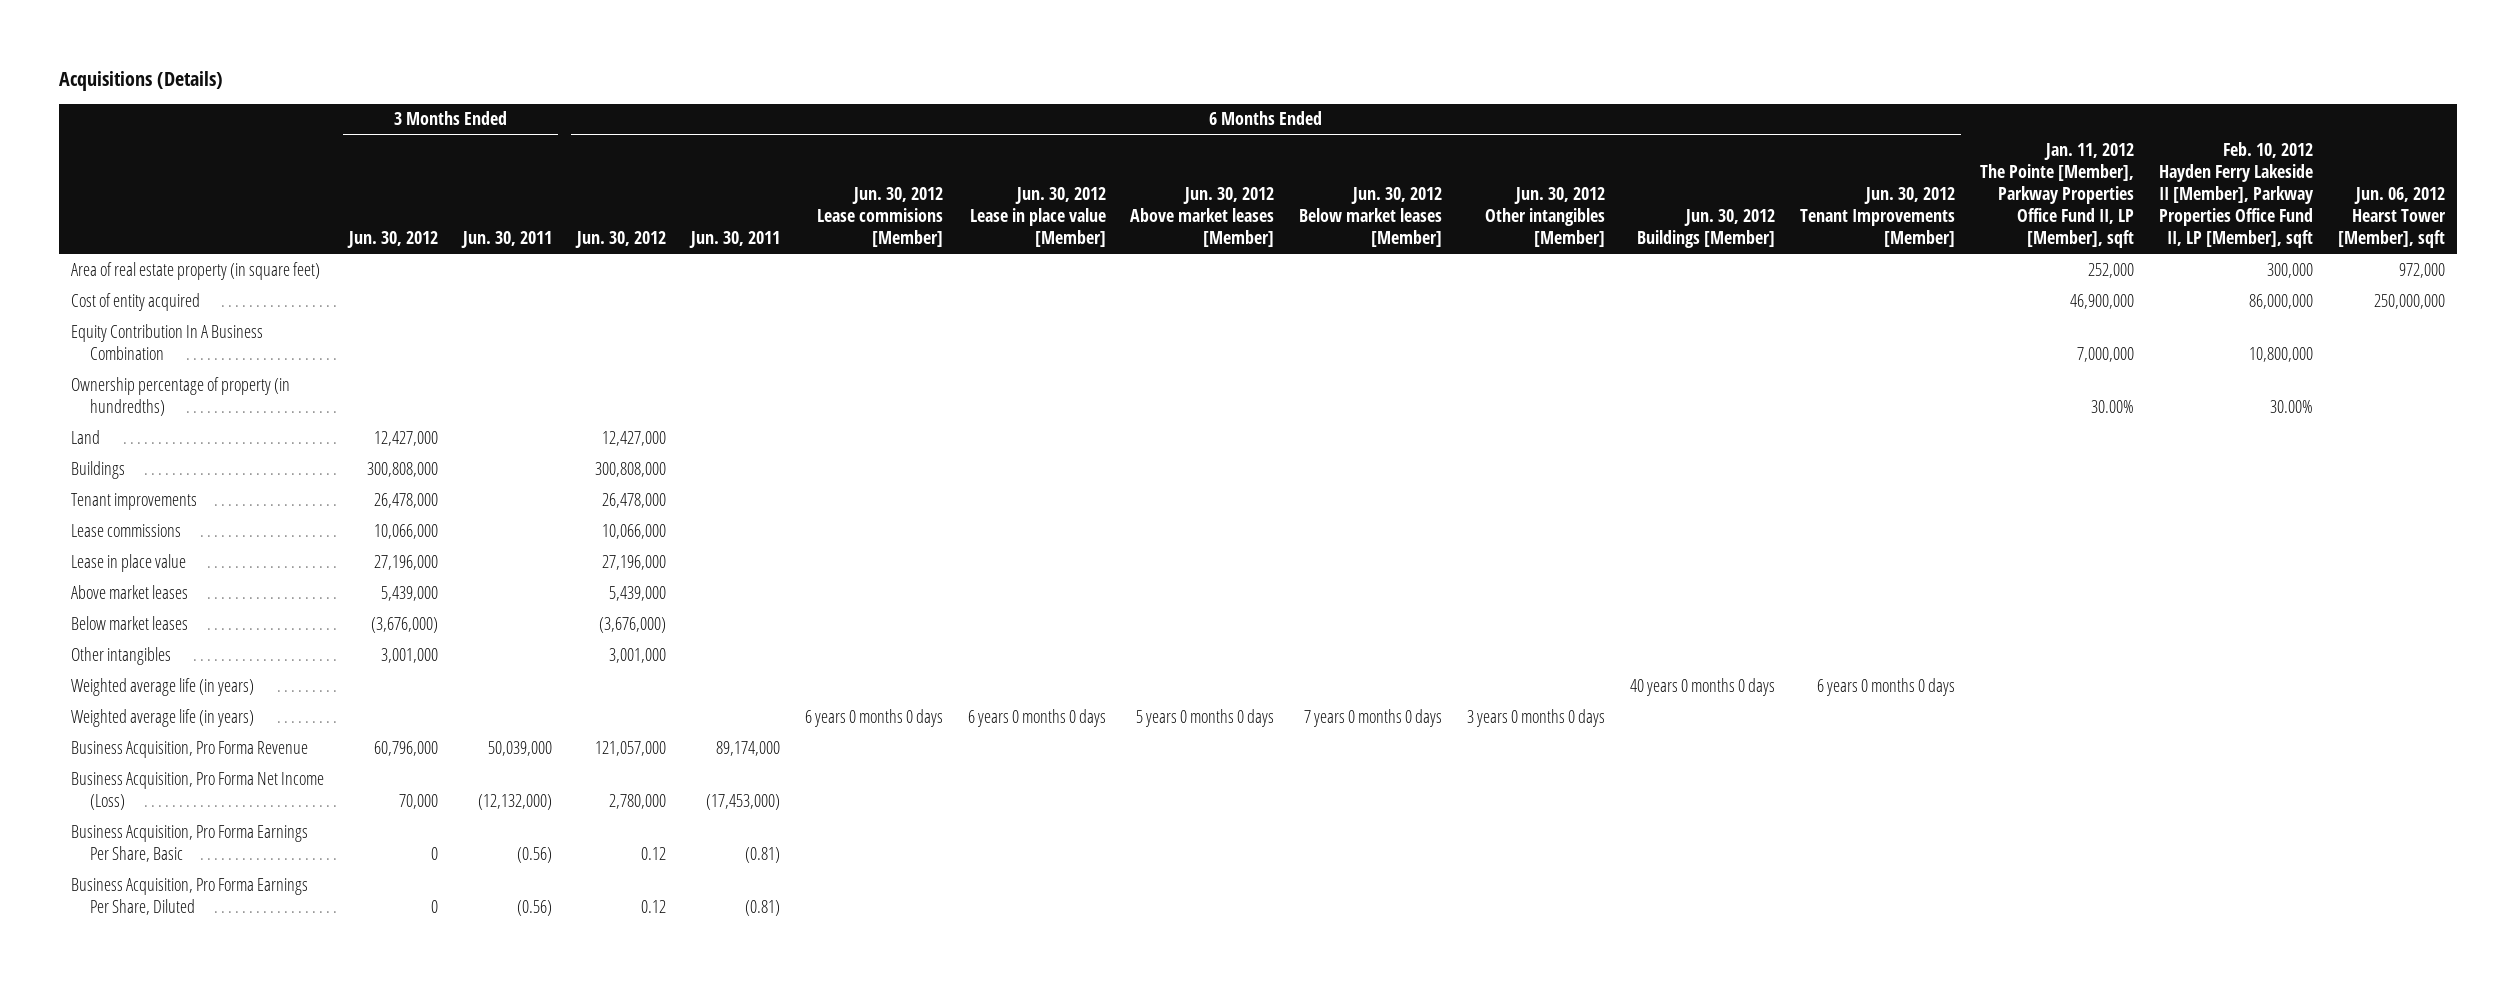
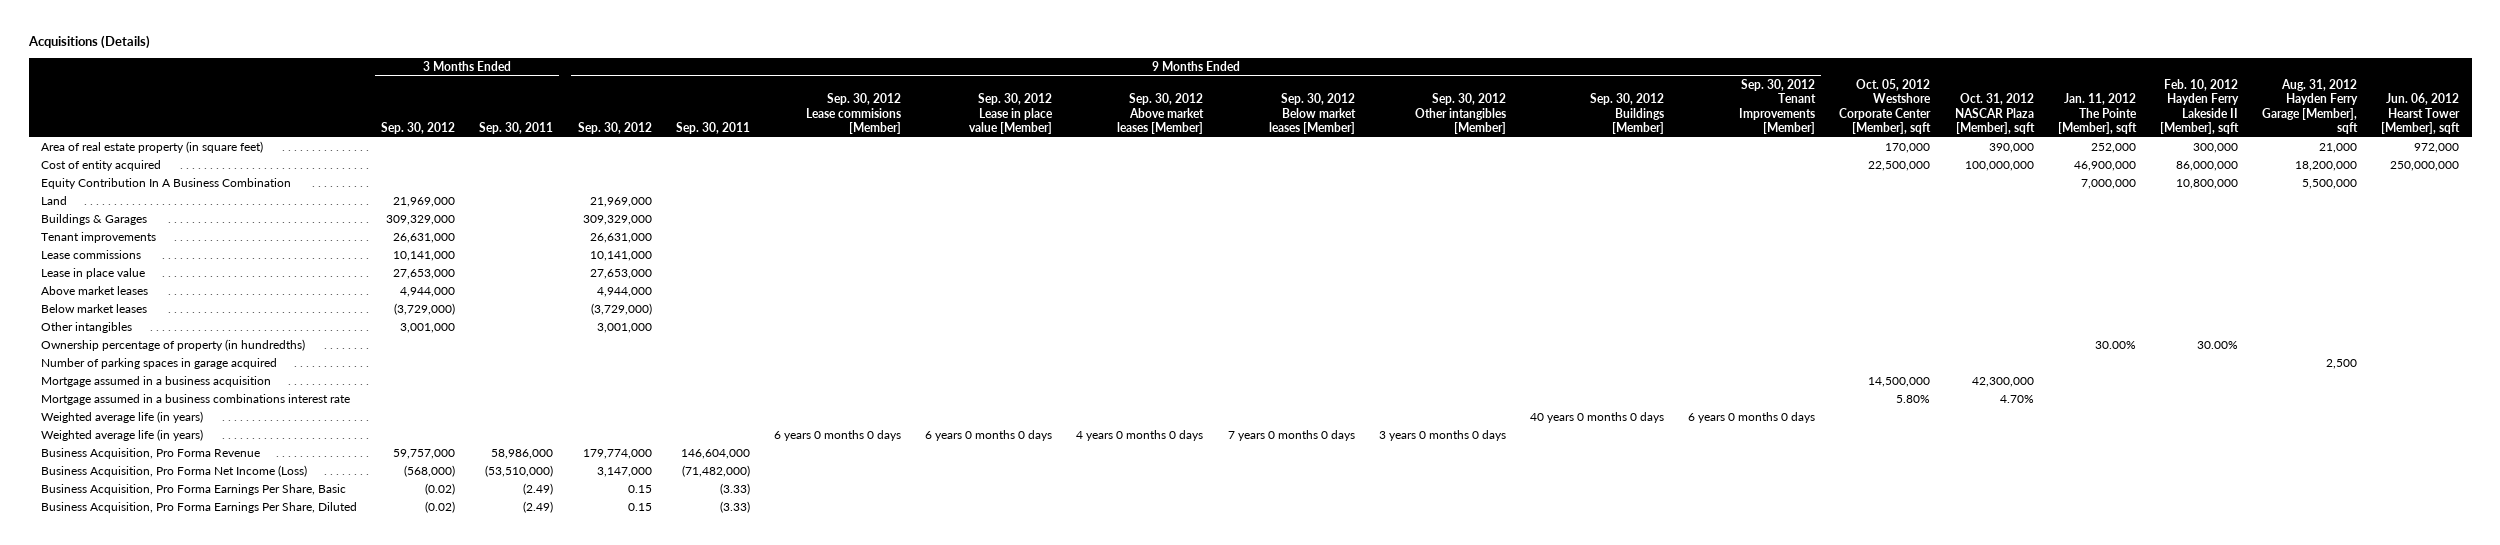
- | 3 Months Ended Jun. 30, 2012 | 3 Months Ended Jun. 30, 2011 | 6 Months Ended Jun. 30, 2012 | 6 Months Ended Jun. 30, 2011 | 6 Months Ended Jun. 30, 2012 Lease commisions [Member] | 6 Months Ended Jun. 30, 2012 Lease in place value [Member] | 6 Months Ended Jun. 30, 2012 Above market leases [Member] | 6 Months Ended Jun. 30, 2012 Below market leases [Member] | 6 Months Ended Jun. 30, 2012 Other intangibles [Member] | 6 Months Ended Jun. 30, 2012 Buildings [Member] | 6 Months Ended Jun. 30, 2012 Tenant Improvements [Member] | Jan. 11, 2012 The Pointe [Member], Parkway Properties Office Fund II, LP [Member], sqft | Feb. 10, 2012 Hayden Ferry Lakeside II [Member], Parkway Properties Office Fund II, LP [Member], sqft | Jun. 06, 2012 Hearst Tower [Member], sqft
+ | 3 Months Ended Sep. 30, 2012 | 3 Months Ended Sep. 30, 2011 | 9 Months Ended Sep. 30, 2012 | 9 Months Ended Sep. 30, 2011 | 9 Months Ended Sep. 30, 2012 Lease commisions [Member] | 9 Months Ended Sep. 30, 2012 Lease in place value [Member] | 9 Months Ended Sep. 30, 2012 Above market leases [Member] | 9 Months Ended Sep. 30, 2012 Below market leases [Member] | 9 Months Ended Sep. 30, 2012 Other intangibles [Member] | 9 Months Ended Sep. 30, 2012 Buildings [Member] | 9 Months Ended Sep. 30, 2012 Tenant Improvements [Member] | Oct. 05, 2012 Westshore Corporate Center [Member], sqft | Oct. 31, 2012 NASCAR Plaza [Member], sqft | Jan. 11, 2012 The Pointe [Member], sqft | Feb. 10, 2012 Hayden Ferry Lakeside II [Member], sqft | Aug. 31, 2012 Hayden Ferry Garage [Member], sqft | Jun. 06, 2012 Hearst Tower [Member], sqft
- Buildings | 300,808,000 | | 300,808,000 | | | | | | | | | | |
+ Buildings & Garages | 309,329,000 | | 309,329,000 | | | | | | | | | | | | | |
moved down: Ownership percentage of property (in hundredths) | | | | | | | | | | | | | | 30.00% | 30.00% | |
+ Number of parking spaces in garage acquired | | | | | | | | | | | | | | | | 2,500 |
+ Mortgage assumed in a business acquisition | | | | | | | | | | | | 14,500,000 | 42,300,000 | | | |
+ Mortgage assumed in a business combinations interest rate | | | | | | | | | | | | 5.80% | 4.70% | | | |

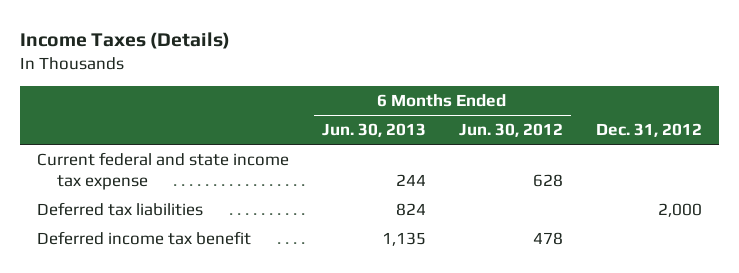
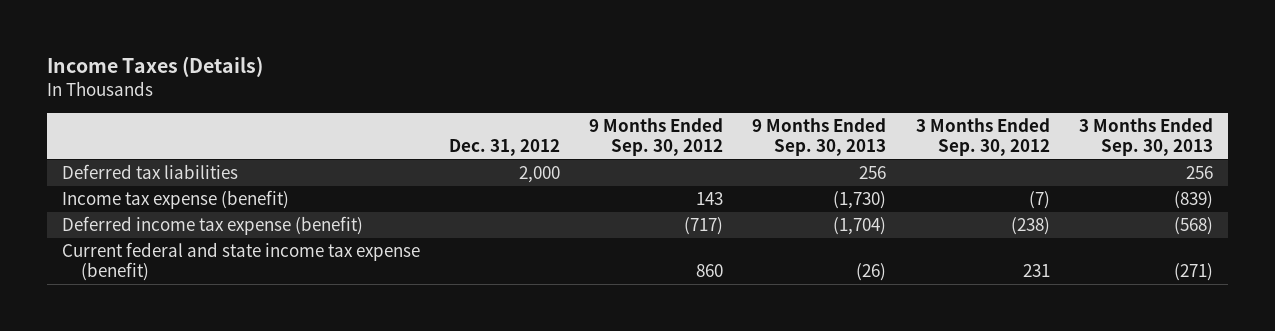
- | 6 Months Ended Jun. 30, 2013 | 6 Months Ended Jun. 30, 2012 | Dec. 31, 2012
+ | Dec. 31, 2012 | 9 Months Ended Sep. 30, 2012 | 9 Months Ended Sep. 30, 2013 | 3 Months Ended Sep. 30, 2012 | 3 Months Ended Sep. 30, 2013
- Current federal and state income tax expense | 244 | 628 |
- Deferred income tax benefit | 1,135 | 478 |
+ Income tax expense (benefit) | | 143 | (1,730) | (7) | (839)
+ Deferred income tax expense (benefit) | | (717) | (1,704) | (238) | (568)
+ Current federal and state income tax expense (benefit) | | 860 | (26) | 231 | (271)

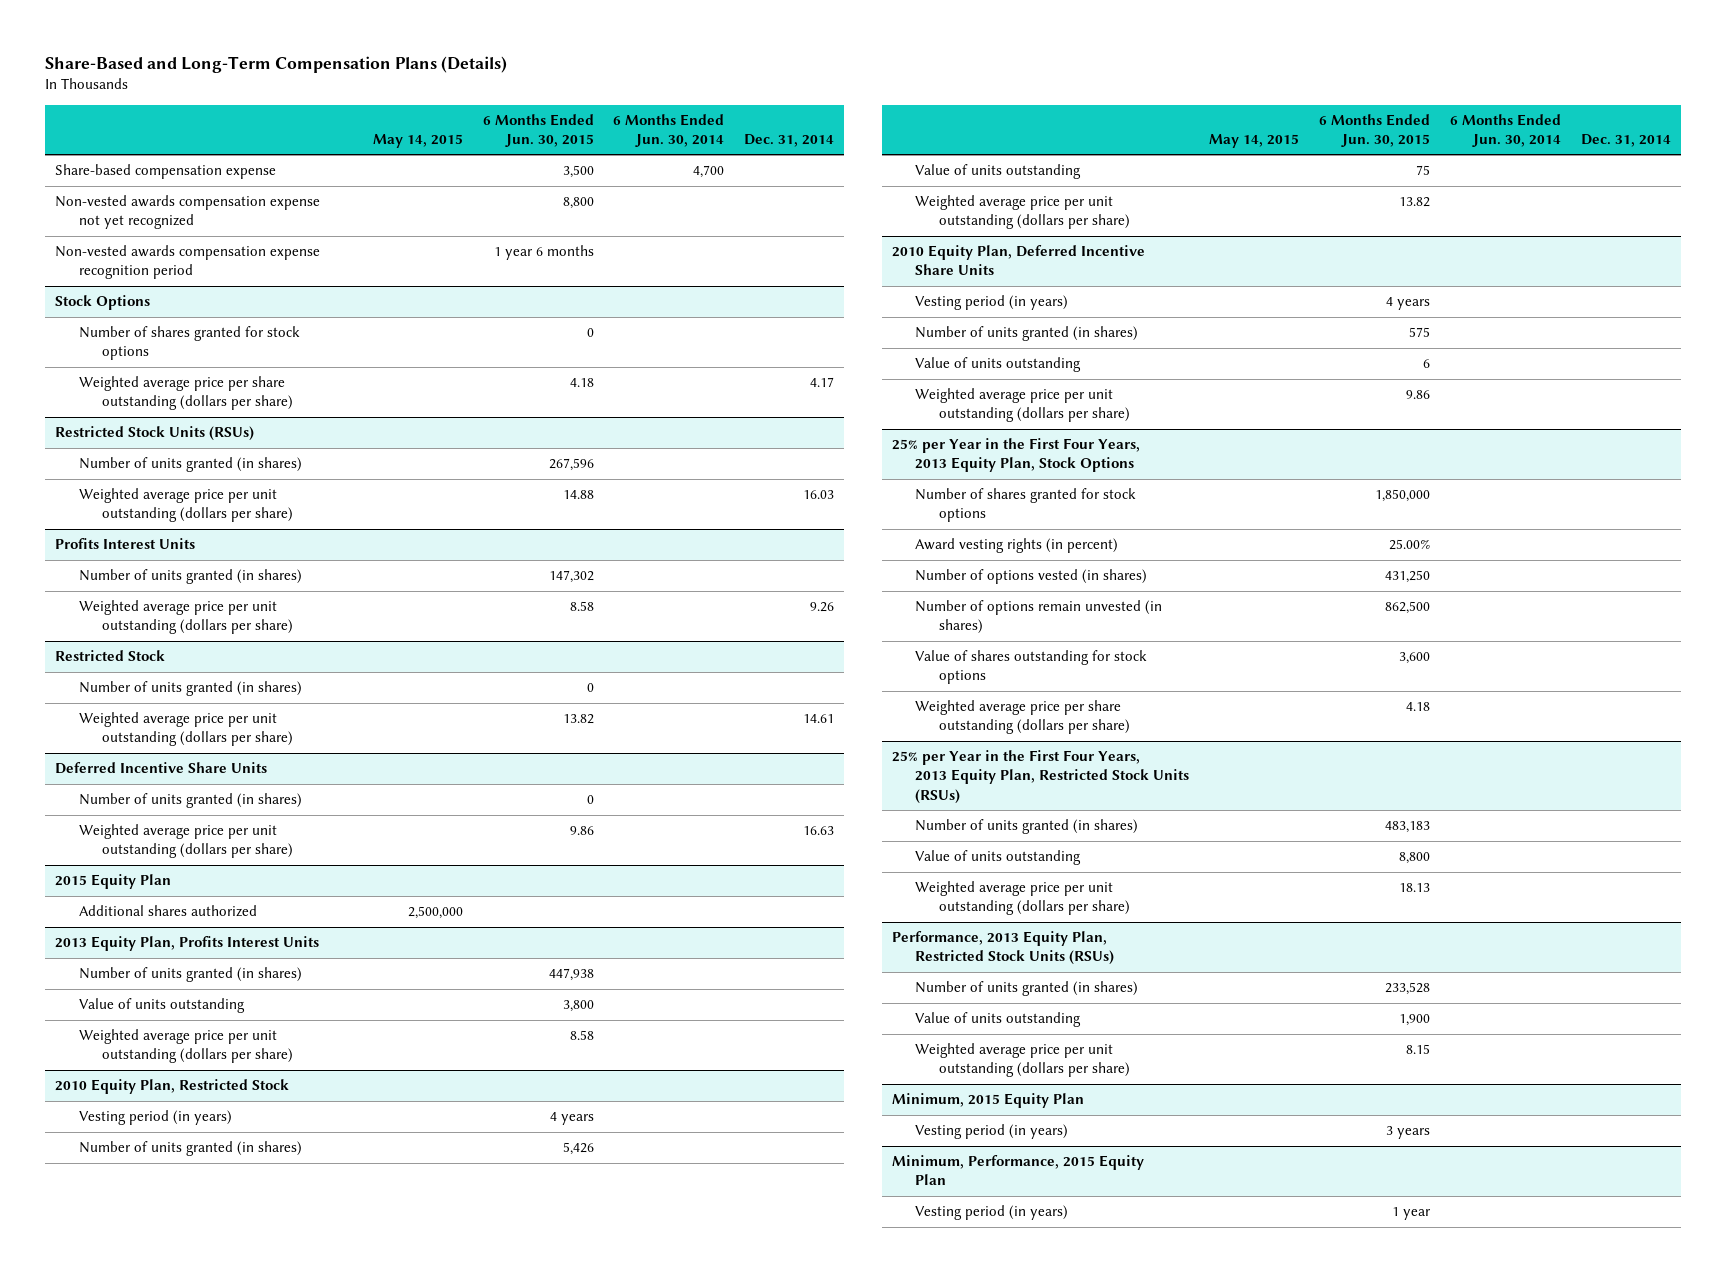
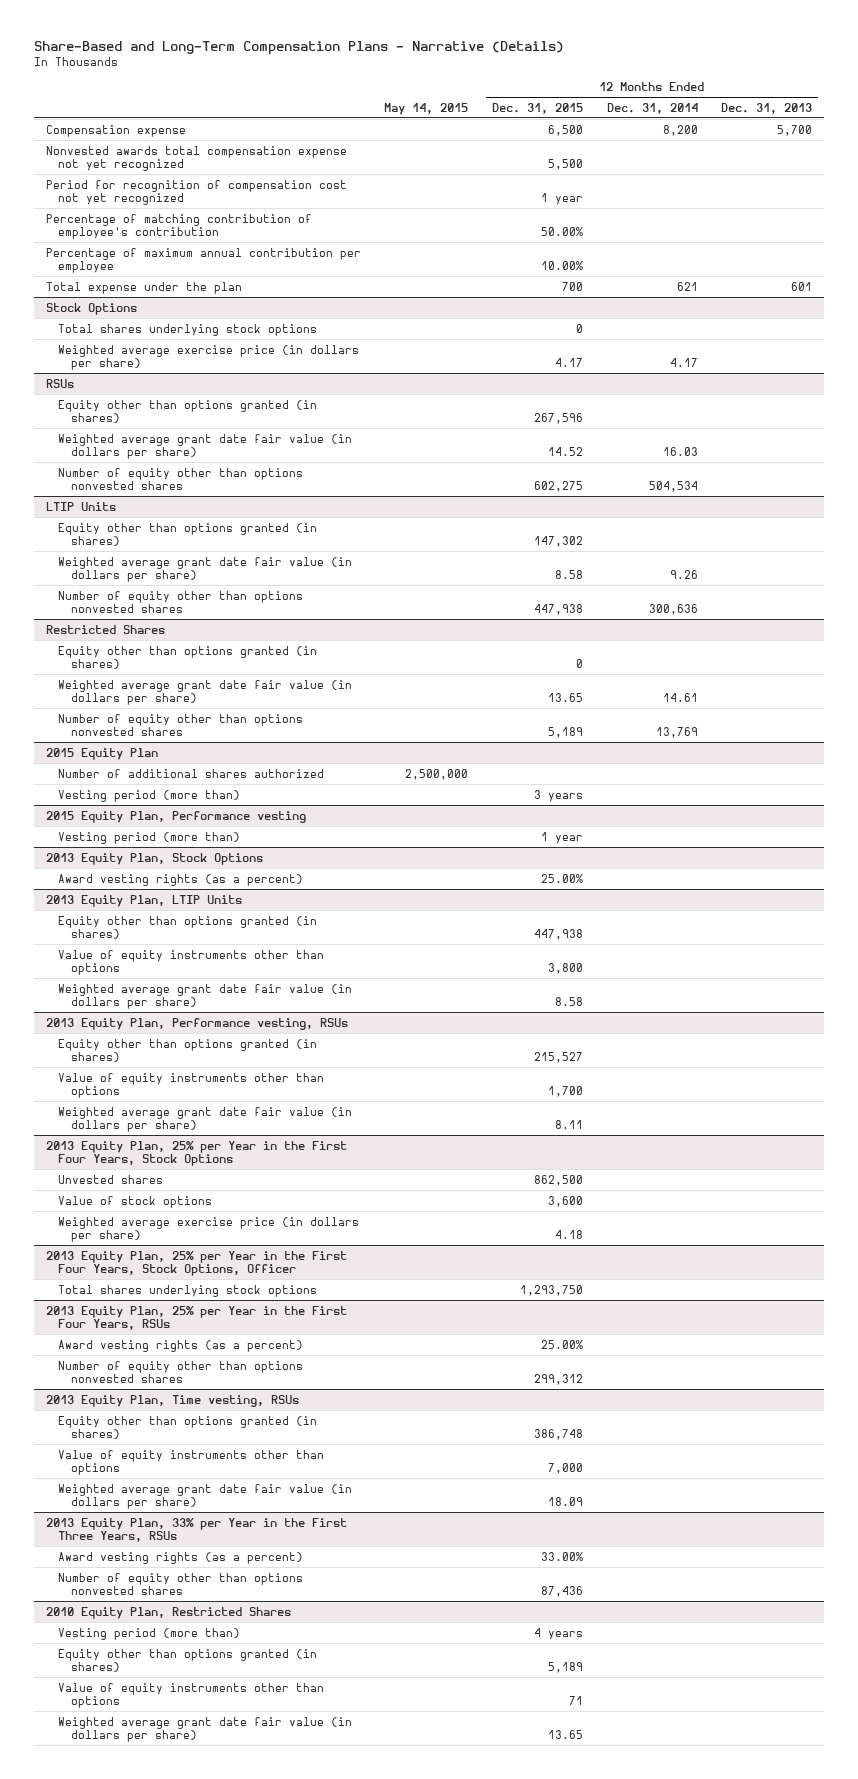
- Share-Based and Long-Term Compensation Plans (Details)
+ Share-Based and Long-Term Compensation Plans - Narrative (Details)
- | May 14, 2015 | 6 Months Ended Jun. 30, 2015 | 6 Months Ended Jun. 30, 2014 | Dec. 31, 2014
+ | May 14, 2015 | 12 Months Ended Dec. 31, 2015 | 12 Months Ended Dec. 31, 2014 | 12 Months Ended Dec. 31, 2013
- Share-based compensation expense | | 3,500 | 4,700 |
- Non-vested awards compensation expense not yet recognized | | 8,800 | |
- Non-vested awards compensation expense recognition period | | 1 year 6 months | |
+ Compensation expense | | 6,500 | 8,200 | 5,700
+ Nonvested awards total compensation expense not yet recognized | | 5,500 | |
+ Period for recognition of compensation cost not yet recognized | | 1 year | |
+ Percentage of matching contribution of employee's contribution | | 50.00% | |
+ Percentage of maximum annual contribution per employee | | 10.00% | |
+ Total expense under the plan | | 700 | 621 | 601
@ Stock Options
- Number of shares granted for stock options | | 0 | |
- Weighted average price per share outstanding (dollars per share) | | 4.18 | | 4.17
- Restricted Stock Units (RSUs)
- Number of units granted (in shares) | | 267,596 | |
- Weighted average price per unit outstanding (dollars per share) | | 14.88 | | 16.03
- Profits Interest Units
- Number of units granted (in shares) | | 147,302 | |
- Weighted average price per unit outstanding (dollars per share) | | 8.58 | | 9.26
- Restricted Stock
- Number of units granted (in shares) | | 0 | |
- Weighted average price per unit outstanding (dollars per share) | | 13.82 | | 14.61
- Deferred Incentive Share Units
- Number of units granted (in shares) | | 0 | |
- Weighted average price per unit outstanding (dollars per share) | | 9.86 | | 16.63
@ Stock Options
+ Total shares underlying stock options | | 0 | |
+ Weighted average exercise price (in dollars per share) | | 4.17 | 4.17 |
+ RSUs
+ Equity other than options granted (in shares) | | 267,596 | |
+ Weighted average grant date fair value (in dollars per share) | | 14.52 | 16.03 |
+ Number of equity other than options nonvested shares | | 602,275 | 504,534 |
+ LTIP Units
+ Equity other than options granted (in shares) | | 147,302 | |
+ Weighted average grant date fair value (in dollars per share) | | 8.58 | 9.26 |
+ Number of equity other than options nonvested shares | | 447,938 | 300,636 |
+ Restricted Shares
+ Equity other than options granted (in shares) | | 0 | |
+ Weighted average grant date fair value (in dollars per share) | | 13.65 | 14.61 |
+ Number of equity other than options nonvested shares | | 5,189 | 13,769 |
@ 2015 Equity Plan
- Additional shares authorized | 2,500,000 | | |
- 2013 Equity Plan, Profits Interest Units
- Number of units granted (in shares) | | 447,938 | |
- Value of units outstanding | | 3,800 | |
- Weighted average price per unit outstanding (dollars per share) | | 8.58 | |
- 2010 Equity Plan, Restricted Stock
- Vesting period (in years) | | 4 years | |
- Number of units granted (in shares) | | 5,426 | |
- Value of units outstanding | | 75 | |
- Weighted average price per unit outstanding (dollars per share) | | 13.82 | |
- 2010 Equity Plan, Deferred Incentive Share Units
- Vesting period (in years) | | 4 years | |
- Number of units granted (in shares) | | 575 | |
- Value of units outstanding | | 6 | |
- Weighted average price per unit outstanding (dollars per share) | | 9.86 | |
- 25% per Year in the First Four Years, 2013 Equity Plan, Stock Options
- Number of shares granted for stock options | | 1,850,000 | |
- Award vesting rights (in percent) | | 25.00% | |
- Number of options vested (in shares) | | 431,250 | |
- Number of options remain unvested (in shares) | | 862,500 | |
- Value of shares outstanding for stock options | | 3,600 | |
- Weighted average price per share outstanding (dollars per share) | | 4.18 | |
- 25% per Year in the First Four Years, 2013 Equity Plan, Restricted Stock Units (RSUs)
- Number of units granted (in shares) | | 483,183 | |
- Value of units outstanding | | 8,800 | |
- Weighted average price per unit outstanding (dollars per share) | | 18.13 | |
- Performance, 2013 Equity Plan, Restricted Stock Units (RSUs)
- Number of units granted (in shares) | | 233,528 | |
- Value of units outstanding | | 1,900 | |
- Weighted average price per unit outstanding (dollars per share) | | 8.15 | |
- Minimum, 2015 Equity Plan
- Vesting period (in years) | | 3 years | |
- Minimum, Performance, 2015 Equity Plan
- Vesting period (in years) | | 1 year | |
@ 2015 Equity Plan
+ Number of additional shares authorized | 2,500,000 | | |
+ Vesting period (more than) | | 3 years | |
+ 2015 Equity Plan, Performance vesting
+ Vesting period (more than) | | 1 year | |
+ 2013 Equity Plan, Stock Options
+ Award vesting rights (as a percent) | | 25.00% | |
+ 2013 Equity Plan, LTIP Units
+ Equity other than options granted (in shares) | | 447,938 | |
+ Value of equity instruments other than options | | 3,800 | |
+ Weighted average grant date fair value (in dollars per share) | | 8.58 | |
+ 2013 Equity Plan, Performance vesting, RSUs
+ Equity other than options granted (in shares) | | 215,527 | |
+ Value of equity instruments other than options | | 1,700 | |
+ Weighted average grant date fair value (in dollars per share) | | 8.11 | |
+ 2013 Equity Plan, 25% per Year in the First Four Years, Stock Options
+ Unvested shares | | 862,500 | |
+ Value of stock options | | 3,600 | |
+ Weighted average exercise price (in dollars per share) | | 4.18 | |
+ 2013 Equity Plan, 25% per Year in the First Four Years, Stock Options, Officer
+ Total shares underlying stock options | | 1,293,750 | |
+ 2013 Equity Plan, 25% per Year in the First Four Years, RSUs
+ Award vesting rights (as a percent) | | 25.00% | |
+ Number of equity other than options nonvested shares | | 299,312 | |
+ 2013 Equity Plan, Time vesting, RSUs
+ Equity other than options granted (in shares) | | 386,748 | |
+ Value of equity instruments other than options | | 7,000 | |
+ Weighted average grant date fair value (in dollars per share) | | 18.09 | |
+ 2013 Equity Plan, 33% per Year in the First Three Years, RSUs
+ Award vesting rights (as a percent) | | 33.00% | |
+ Number of equity other than options nonvested shares | | 87,436 | |
+ 2010 Equity Plan, Restricted Shares
+ Vesting period (more than) | | 4 years | |
+ Equity other than options granted (in shares) | | 5,189 | |
+ Value of equity instruments other than options | | 71 | |
+ Weighted average grant date fair value (in dollars per share) | | 13.65 | |

